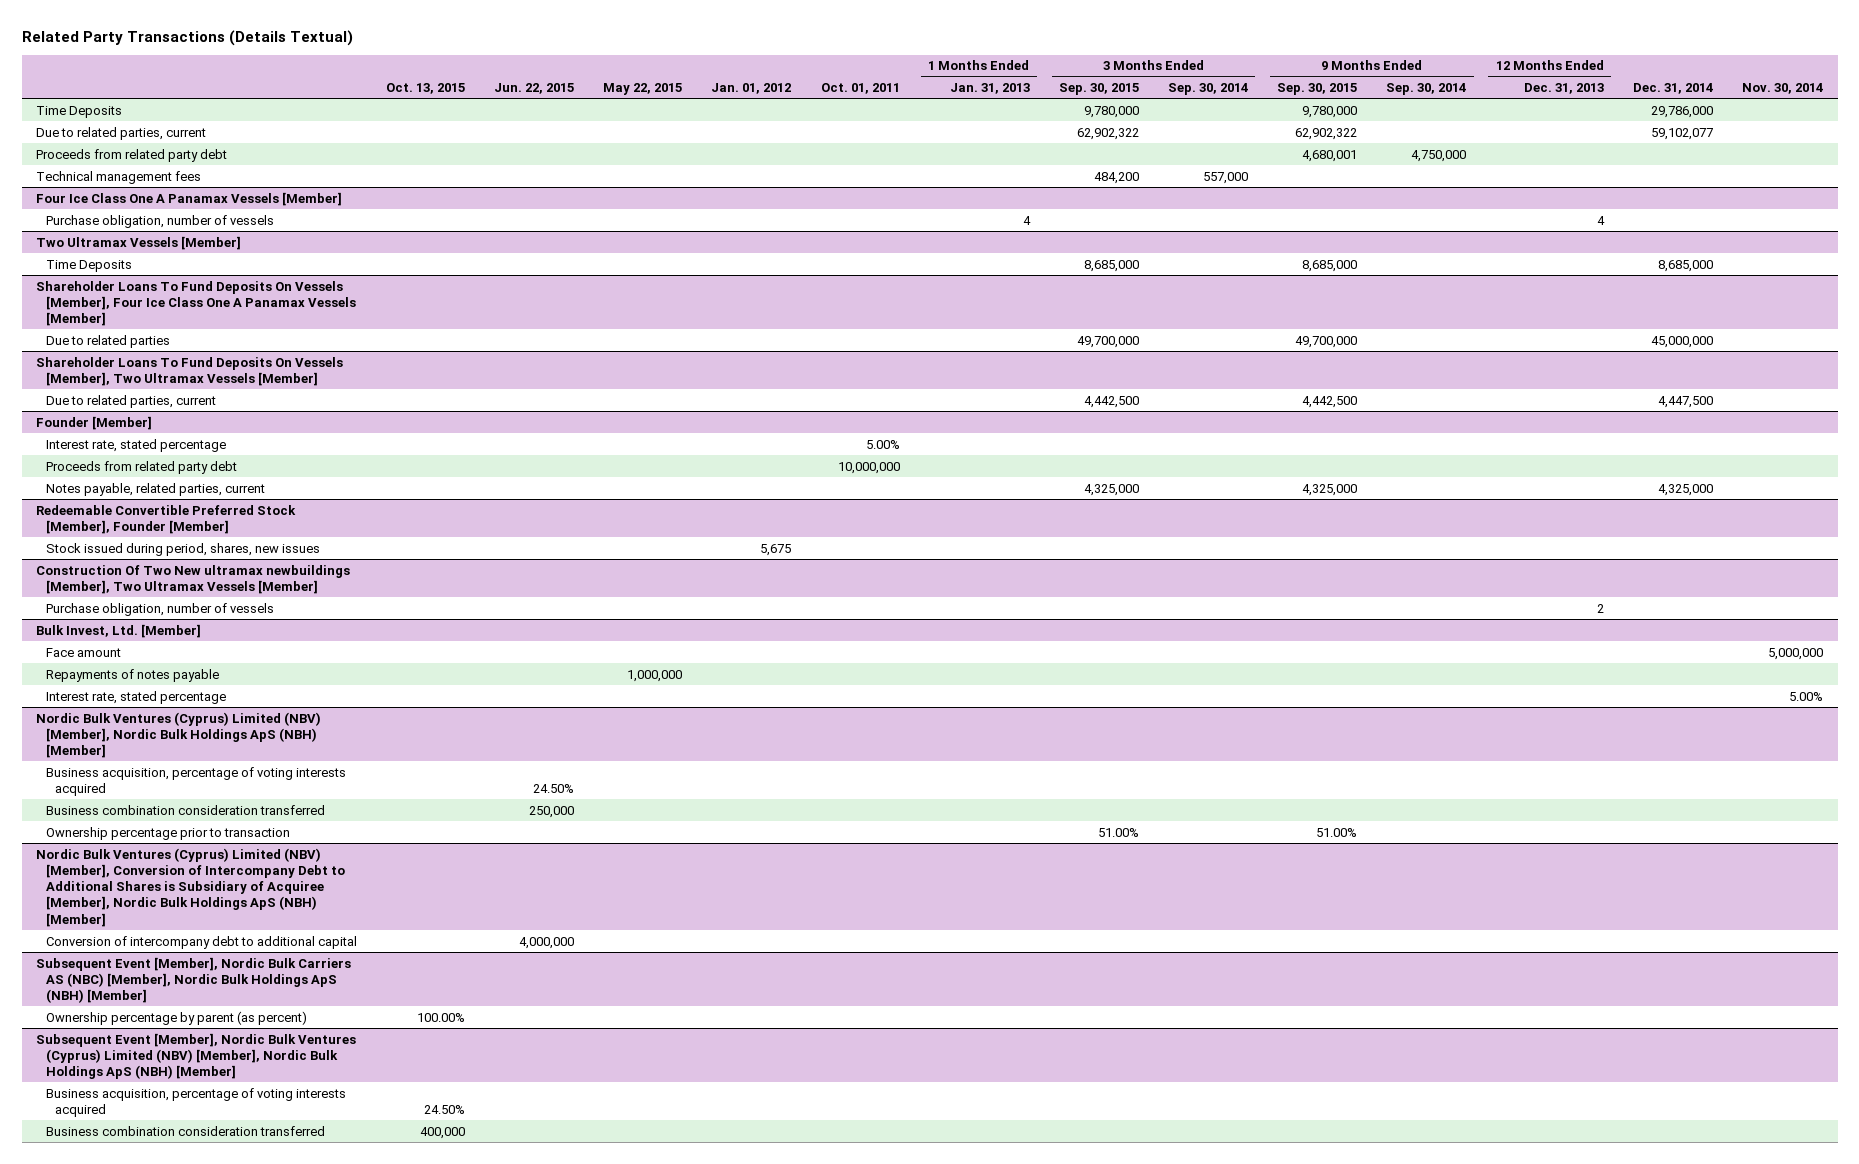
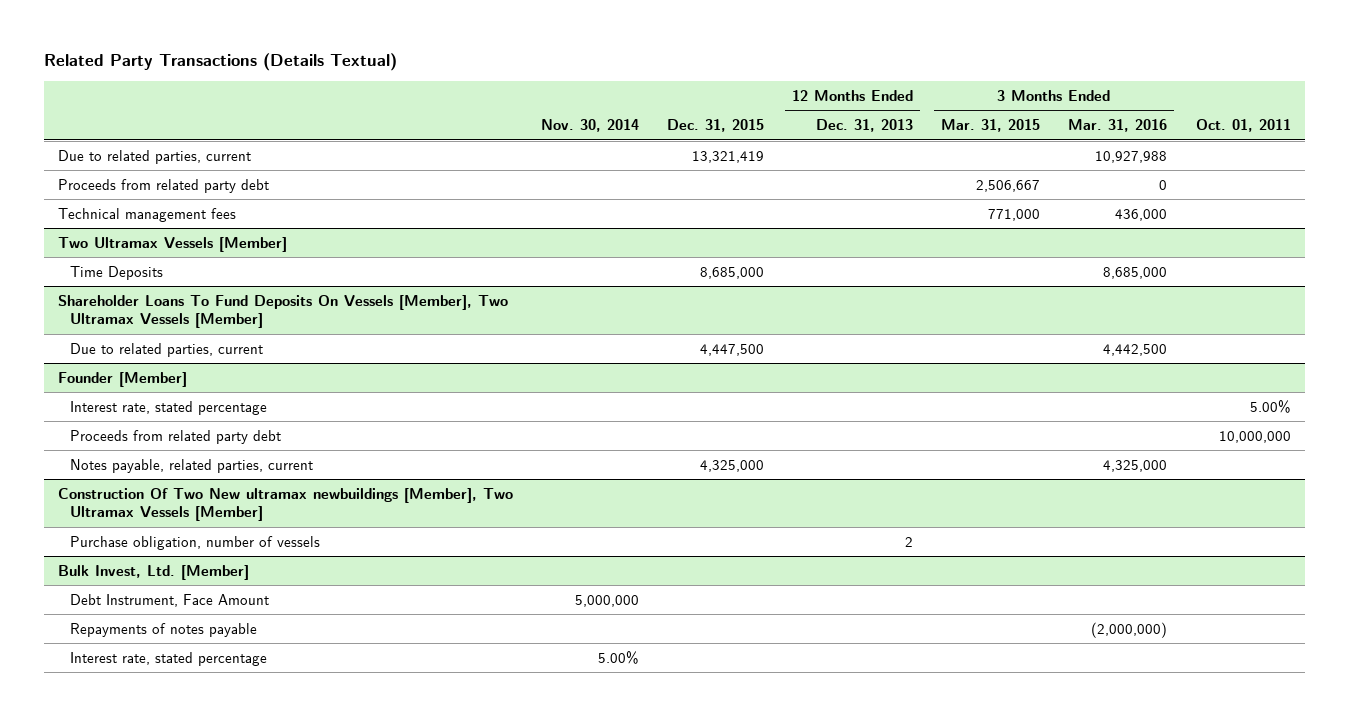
- | Oct. 13, 2015 | Jun. 22, 2015 | May 22, 2015 | Jan. 01, 2012 | Oct. 01, 2011 | 1 Months Ended Jan. 31, 2013 | 3 Months Ended Sep. 30, 2015 | 3 Months Ended Sep. 30, 2014 | 9 Months Ended Sep. 30, 2015 | 9 Months Ended Sep. 30, 2014 | 12 Months Ended Dec. 31, 2013 | Dec. 31, 2014 | Nov. 30, 2014
+ | Nov. 30, 2014 | Dec. 31, 2015 | 12 Months Ended Dec. 31, 2013 | 3 Months Ended Mar. 31, 2015 | 3 Months Ended Mar. 31, 2016 | Oct. 01, 2011
- Time Deposits | | | | | | | 9,780,000 | | 9,780,000 | | | 29,786,000 |
- Four Ice Class One A Panamax Vessels [Member]
- Purchase obligation, number of vessels | | | | | | 4 | | | | | 4 | |
- Shareholder Loans To Fund Deposits On Vessels [Member], Four Ice Class One A Panamax Vessels [Member]
- Due to related parties | | | | | | | 49,700,000 | | 49,700,000 | | | 45,000,000 |
- Redeemable Convertible Preferred Stock [Member], Founder [Member]
- Stock issued during period, shares, new issues | | | | 5,675 | | | | | | | | |
@ Bulk Invest, Ltd. [Member]
- Face amount | | | | | | | | | | | | | 5,000,000
+ Debt Instrument, Face Amount | 5,000,000 | | | | |
- Nordic Bulk Ventures (Cyprus) Limited (NBV) [Member], Nordic Bulk Holdings ApS (NBH) [Member]
- Business acquisition, percentage of voting interests acquired | | 24.50% | | | | | | | | | | |
- Business combination consideration transferred | | 250,000 | | | | | | | | | | |
- Ownership percentage prior to transaction | | | | | | | 51.00% | | 51.00% | | | |
- Nordic Bulk Ventures (Cyprus) Limited (NBV) [Member], Conversion of Intercompany Debt to Additional Shares is Subsidiary of Acquiree [Member], Nordic Bulk Holdings ApS (NBH) [Member]
- Conversion of intercompany debt to additional capital | | 4,000,000 | | | | | | | | | | |
- Subsequent Event [Member], Nordic Bulk Carriers AS (NBC) [Member], Nordic Bulk Holdings ApS (NBH) [Member]
- Ownership percentage by parent (as percent) | 100.00% | | | | | | | | | | | |
- Subsequent Event [Member], Nordic Bulk Ventures (Cyprus) Limited (NBV) [Member], Nordic Bulk Holdings ApS (NBH) [Member]
- Business acquisition, percentage of voting interests acquired | 24.50% | | | | | | | | | | | |
- Business combination consideration transferred | 400,000 | | | | | | | | | | | |

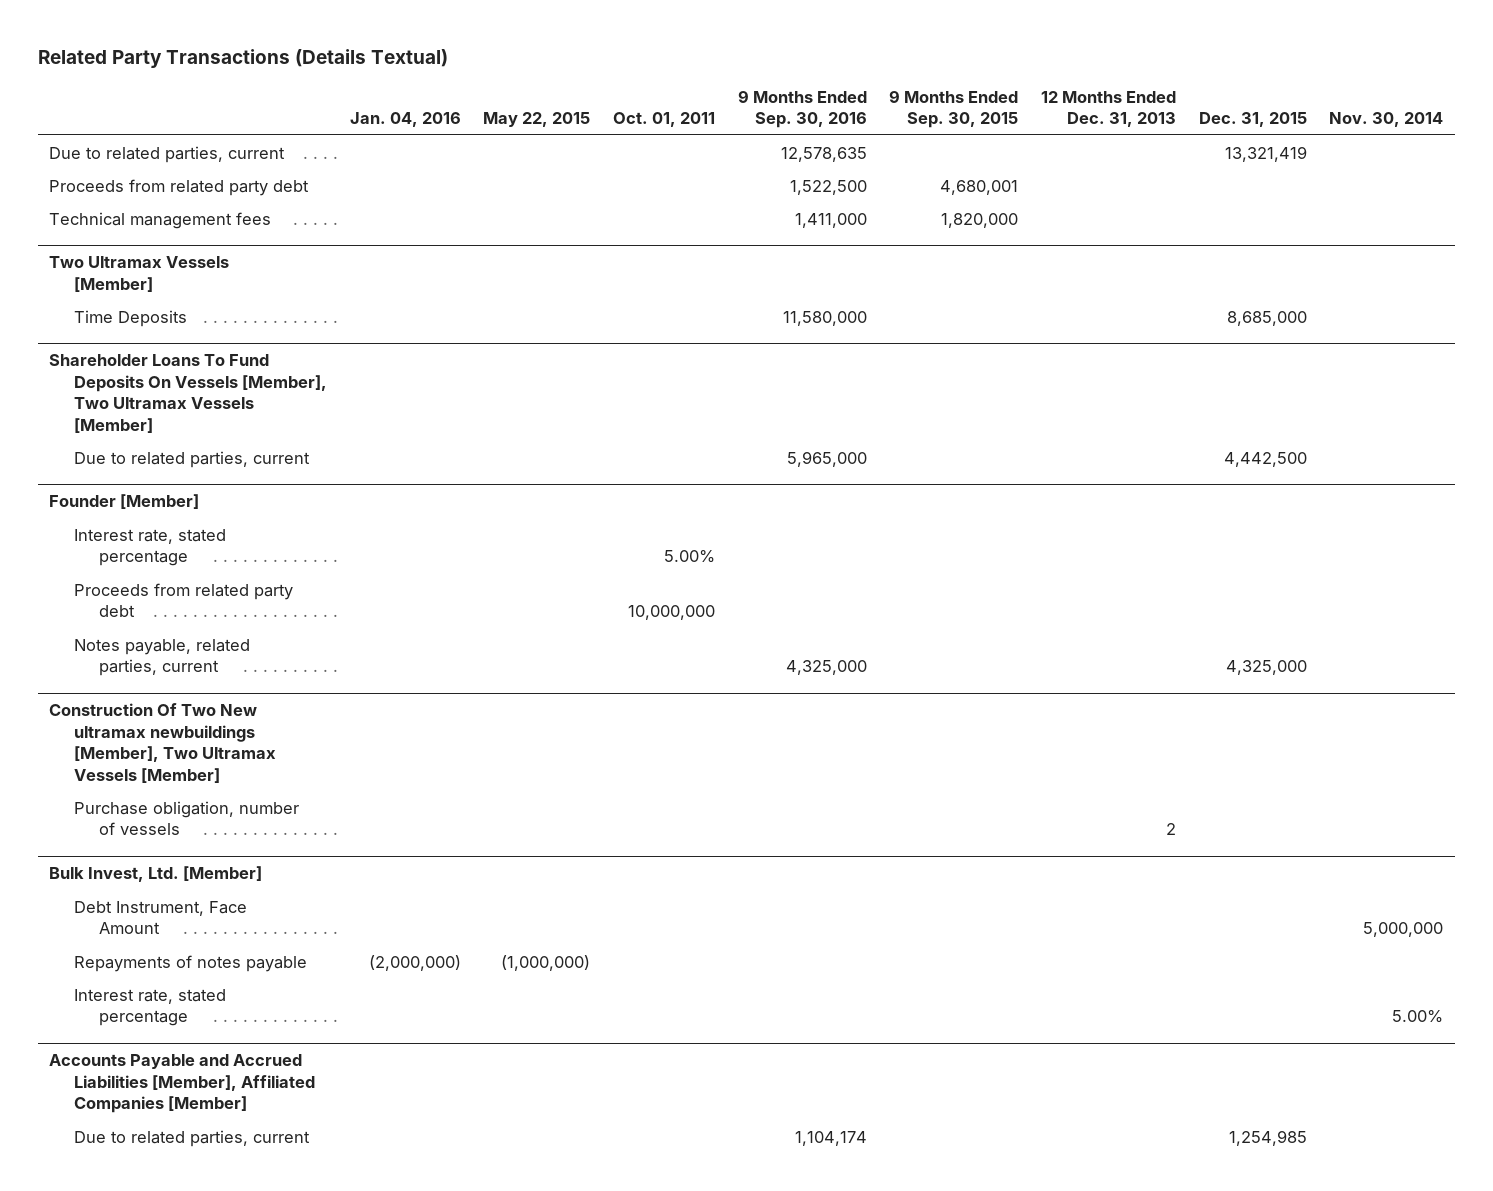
- | Nov. 30, 2014 | Dec. 31, 2015 | 12 Months Ended Dec. 31, 2013 | 3 Months Ended Mar. 31, 2015 | 3 Months Ended Mar. 31, 2016 | Oct. 01, 2011
+ | Jan. 04, 2016 | May 22, 2015 | Oct. 01, 2011 | 9 Months Ended Sep. 30, 2016 | 9 Months Ended Sep. 30, 2015 | 12 Months Ended Dec. 31, 2013 | Dec. 31, 2015 | Nov. 30, 2014
@ Shareholder Loans To Fund Deposits On Vessels [Member], Two Ultramax Vessels [Member]
- Due to related parties, current | | 4,447,500 | | | 4,442,500 |
+ Due to related parties, current | | | | 5,965,000 | | | 4,442,500 |
+ Accounts Payable and Accrued Liabilities [Member], Affiliated Companies [Member]
+ Due to related parties, current | | | | 1,104,174 | | | 1,254,985 |

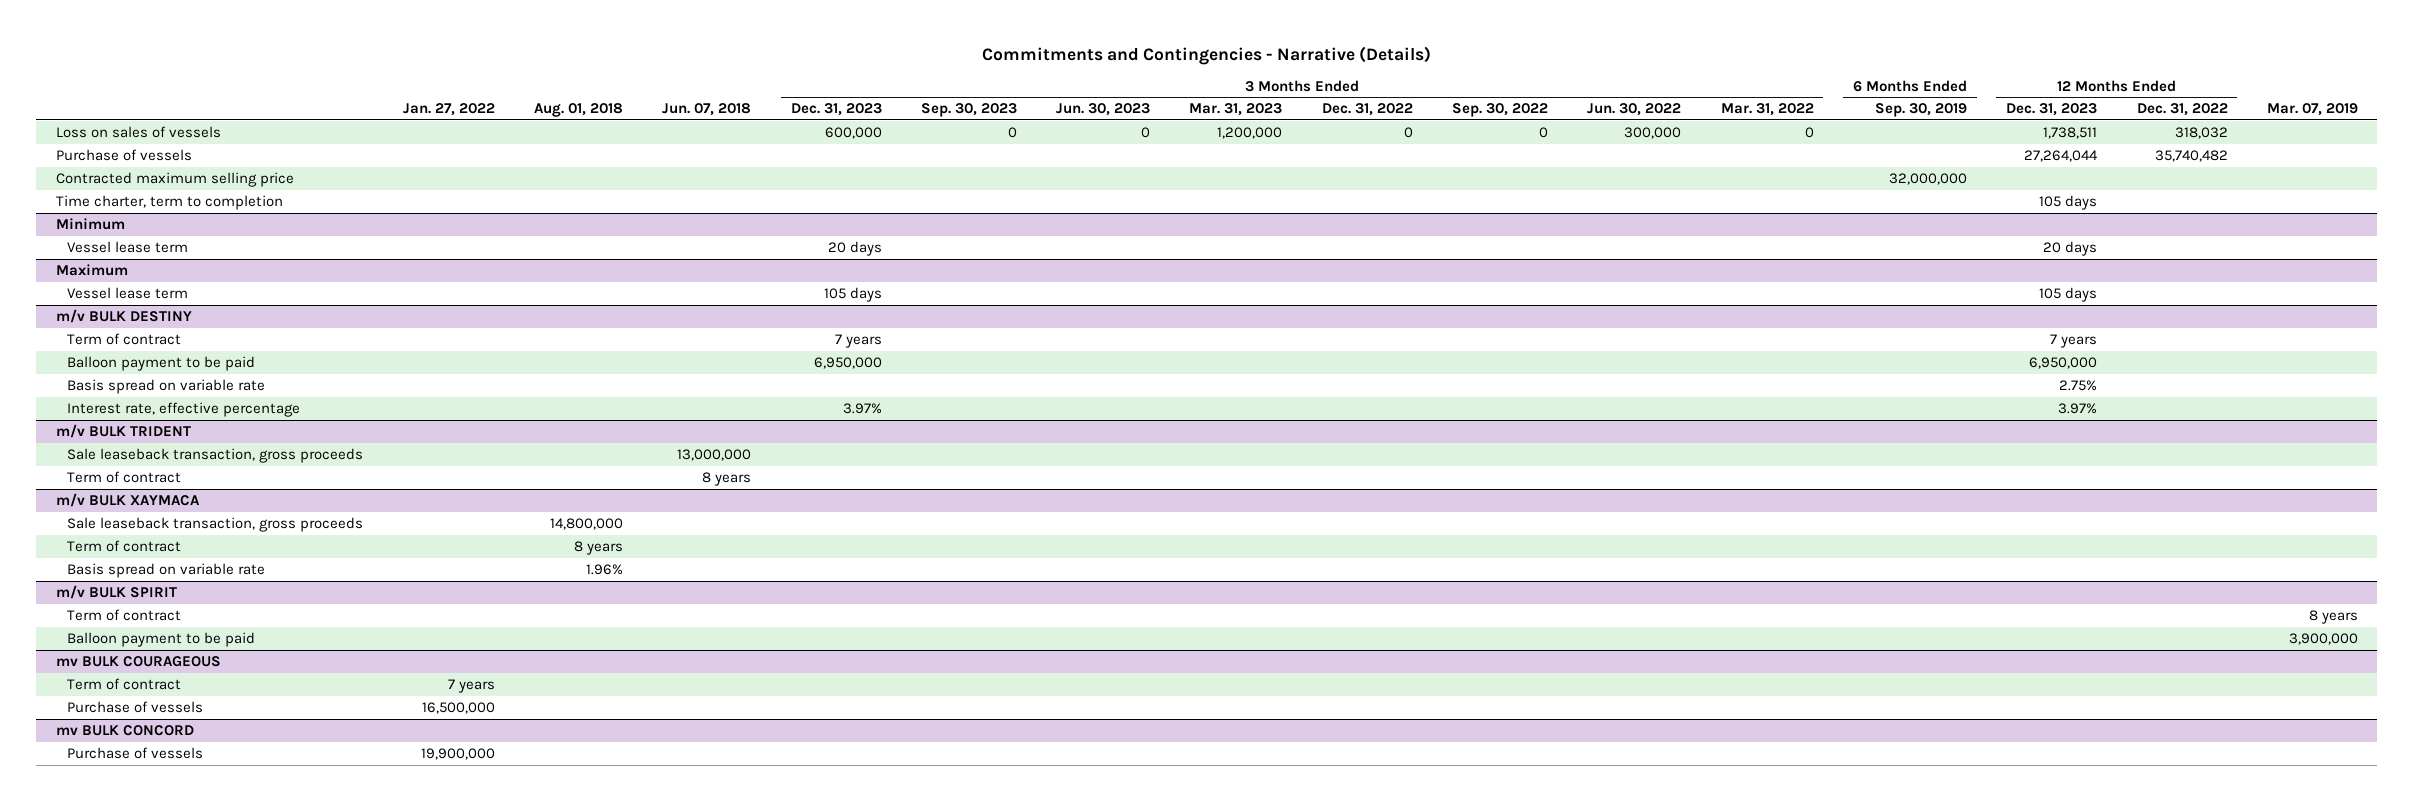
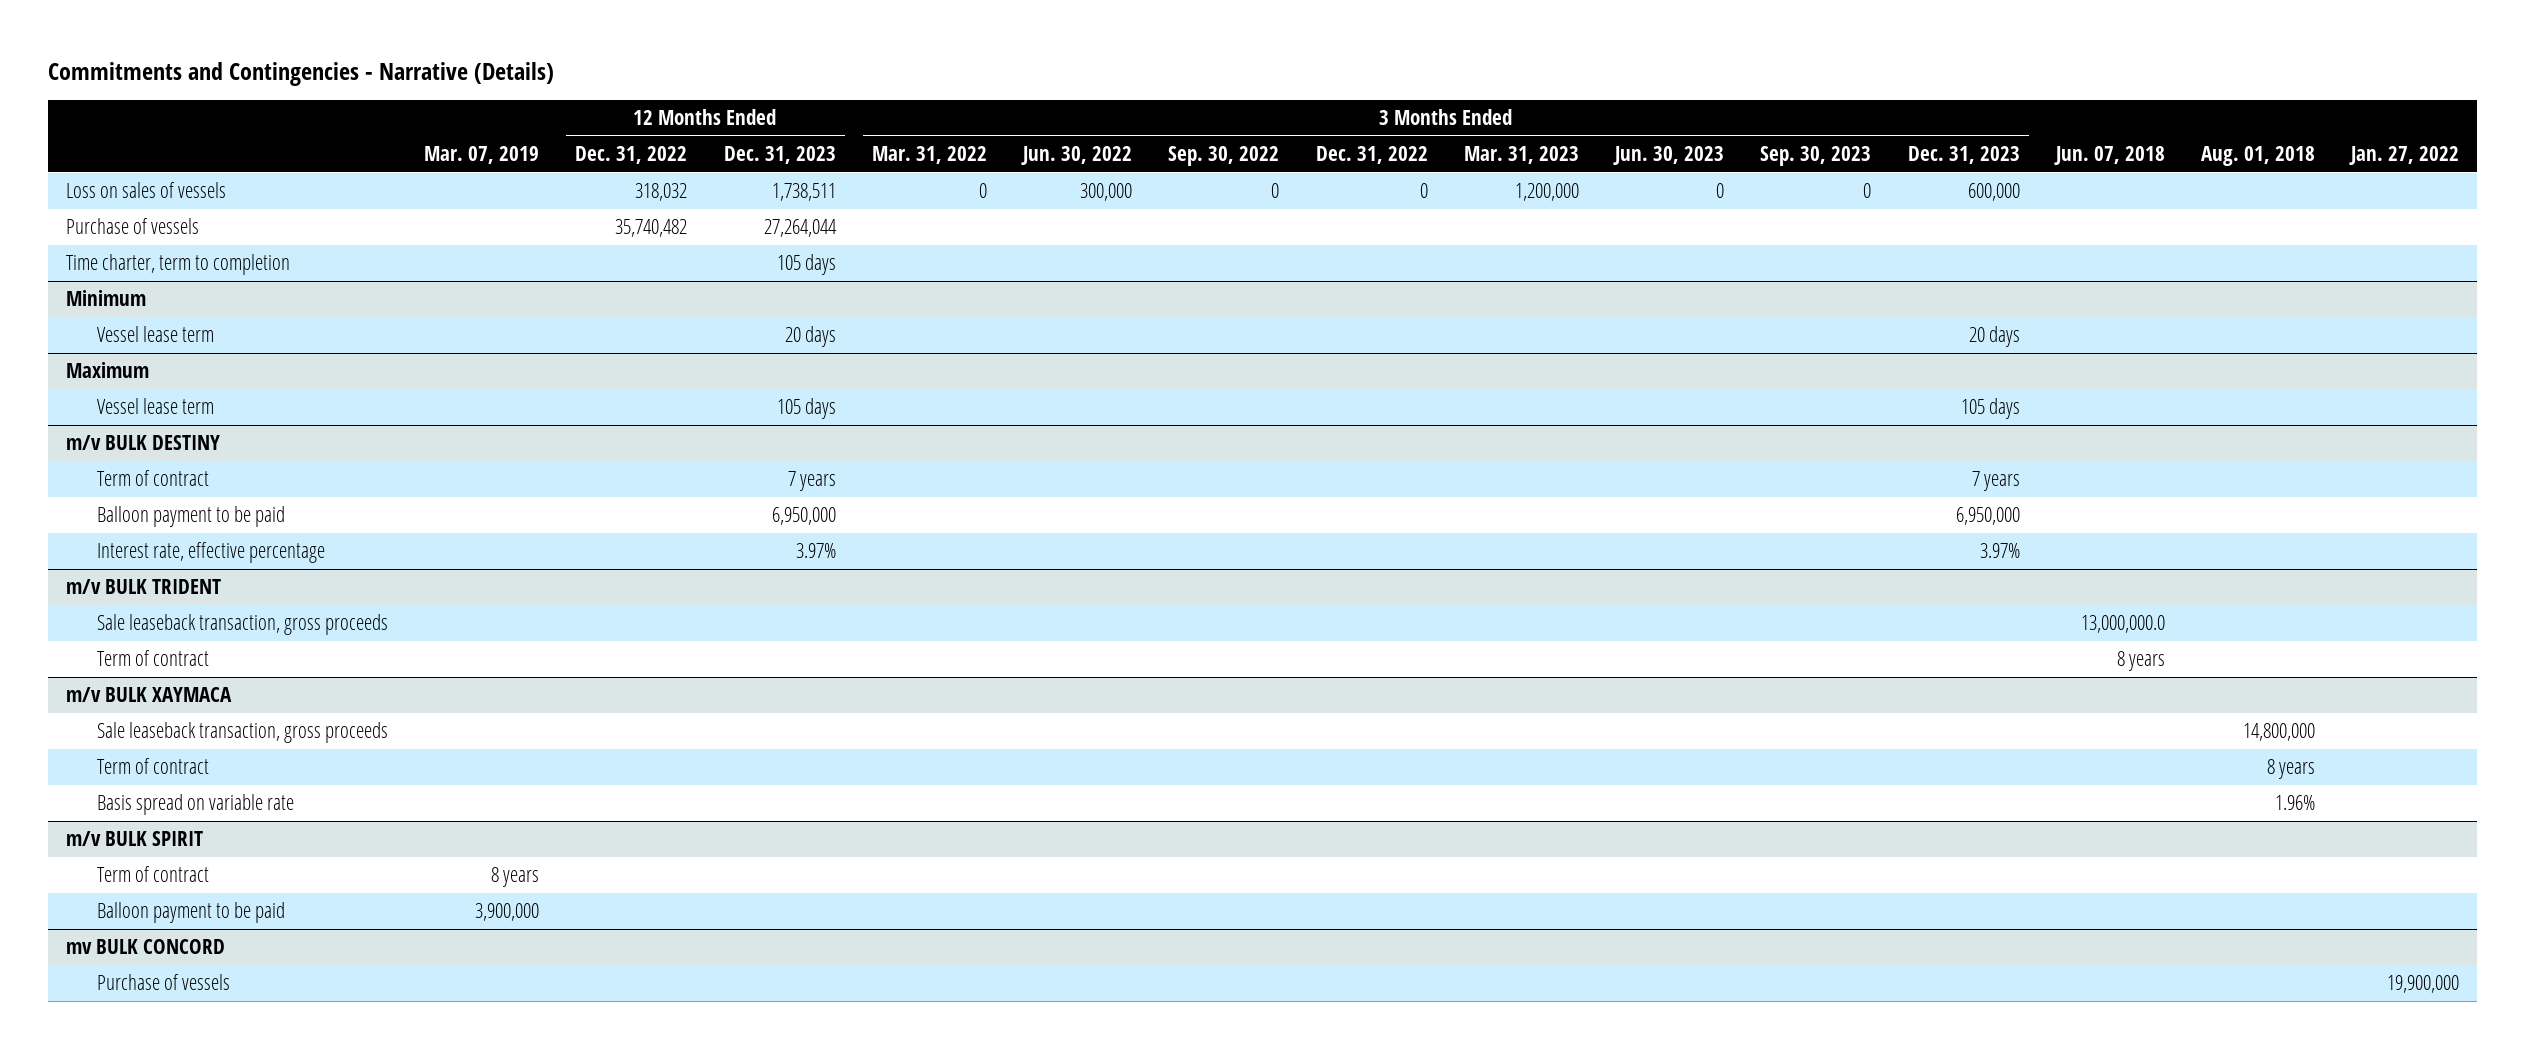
- | Jan. 27, 2022 | Aug. 01, 2018 | Jun. 07, 2018 | 3 Months Ended Dec. 31, 2023 | 3 Months Ended Sep. 30, 2023 | 3 Months Ended Jun. 30, 2023 | 3 Months Ended Mar. 31, 2023 | 3 Months Ended Dec. 31, 2022 | 3 Months Ended Sep. 30, 2022 | 3 Months Ended Jun. 30, 2022 | 3 Months Ended Mar. 31, 2022 | 6 Months Ended Sep. 30, 2019 | 12 Months Ended Dec. 31, 2023 | 12 Months Ended Dec. 31, 2022 | Mar. 07, 2019
+ | Mar. 07, 2019 | 12 Months Ended Dec. 31, 2022 | 12 Months Ended Dec. 31, 2023 | 3 Months Ended Mar. 31, 2022 | 3 Months Ended Jun. 30, 2022 | 3 Months Ended Sep. 30, 2022 | 3 Months Ended Dec. 31, 2022 | 3 Months Ended Mar. 31, 2023 | 3 Months Ended Jun. 30, 2023 | 3 Months Ended Sep. 30, 2023 | 3 Months Ended Dec. 31, 2023 | Jun. 07, 2018 | Aug. 01, 2018 | Jan. 27, 2022
- Contracted maximum selling price | | | | | | | | | | | | 32,000,000 | | |
@ m/v BULK DESTINY
- Basis spread on variable rate | | | | | | | | | | | | | 2.75% | |
@ m/v BULK TRIDENT
- Sale leaseback transaction, gross proceeds | | | 13,000,000 | | | | | | | | | | | |
+ Sale leaseback transaction, gross proceeds | | | | | | | | | | | | 13,000,000.0 | |
- mv BULK COURAGEOUS
- Term of contract | 7 years | | | | | | | | | | | | | |
- Purchase of vessels | 16,500,000 | | | | | | | | | | | | | |

